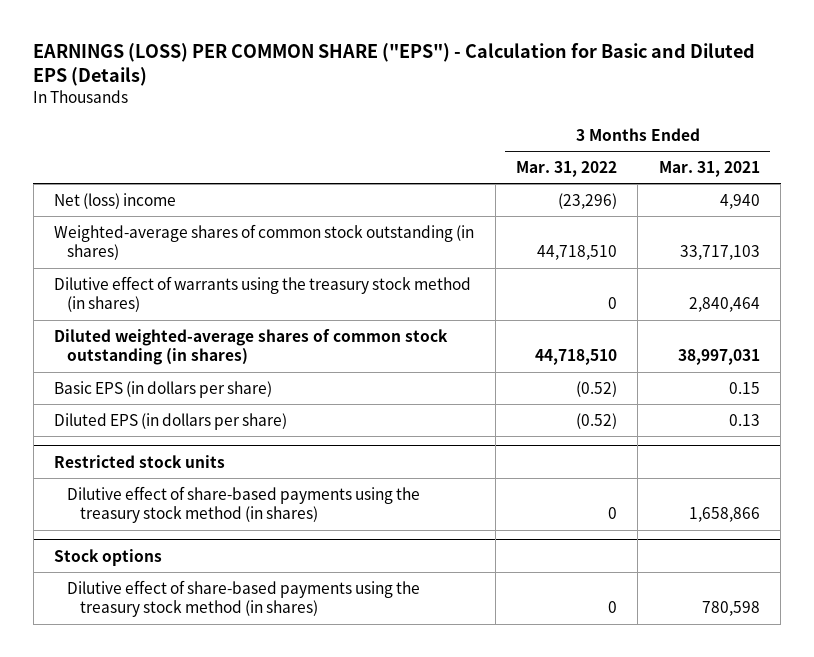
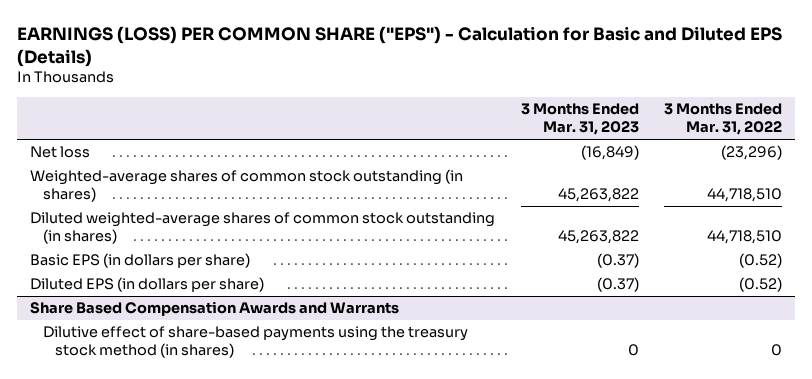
- | 3 Months Ended Mar. 31, 2022 | 3 Months Ended Mar. 31, 2021
+ | 3 Months Ended Mar. 31, 2023 | 3 Months Ended Mar. 31, 2022
- Net (loss) income | (23,296) | 4,940
+ Net loss | (16,849) | (23,296)
- Dilutive effect of warrants using the treasury stock method (in shares) | 0 | 2,840,464
- Restricted stock units
- Dilutive effect of share-based payments using the treasury stock method (in shares) | 0 | 1,658,866
- Stock options
+ Share Based Compensation Awards and Warrants

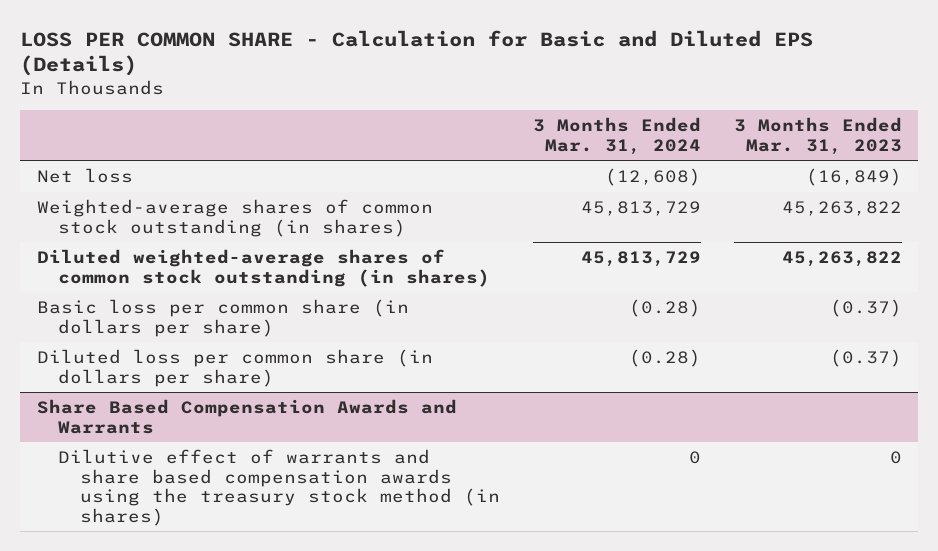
- EARNINGS (LOSS) PER COMMON SHARE ("EPS") - Calculation for Basic and Diluted EPS (Details)
+ LOSS PER COMMON SHARE - Calculation for Basic and Diluted EPS (Details)
- | 3 Months Ended Mar. 31, 2023 | 3 Months Ended Mar. 31, 2022
+ | 3 Months Ended Mar. 31, 2024 | 3 Months Ended Mar. 31, 2023
- Basic EPS (in dollars per share) | (0.37) | (0.52)
- Diluted EPS (in dollars per share) | (0.37) | (0.52)
+ Basic loss per common share (in dollars per share) | (0.28) | (0.37)
+ Diluted loss per common share (in dollars per share) | (0.28) | (0.37)
@ Share Based Compensation Awards and Warrants
- Dilutive effect of share-based payments using the treasury stock method (in shares) | 0 | 0
+ Dilutive effect of warrants and share based compensation awards using the treasury stock method (in shares) | 0 | 0

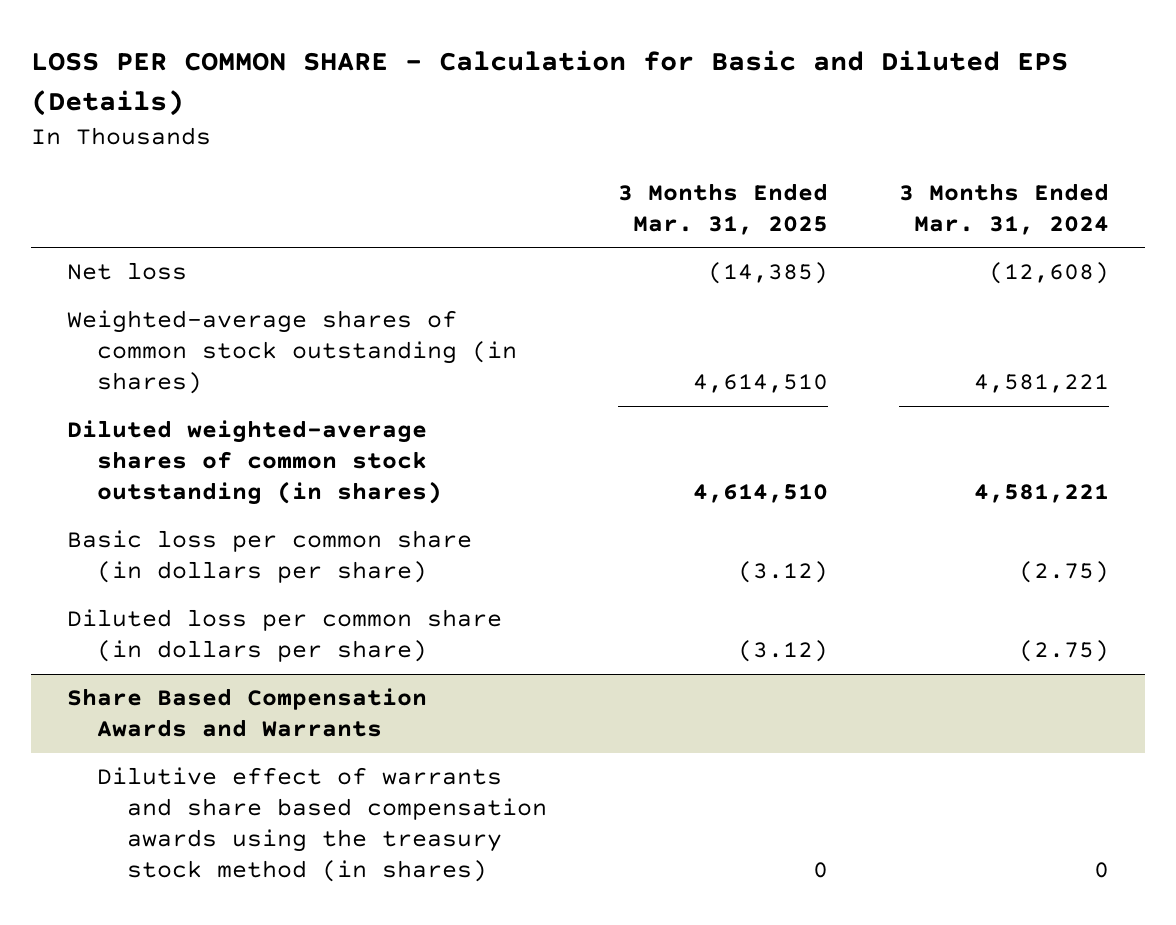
- | 3 Months Ended Mar. 31, 2024 | 3 Months Ended Mar. 31, 2023
+ | 3 Months Ended Mar. 31, 2025 | 3 Months Ended Mar. 31, 2024
- Weighted-average shares of common stock outstanding (in shares) | 45,813,729 | 45,263,822
- Diluted weighted-average shares of common stock outstanding (in shares) | 45,813,729 | 45,263,822
- Basic loss per common share (in dollars per share) | (0.28) | (0.37)
- Diluted loss per common share (in dollars per share) | (0.28) | (0.37)
+ Weighted-average shares of common stock outstanding (in shares) | 4,614,510 | 4,581,221
+ Diluted weighted-average shares of common stock outstanding (in shares) | 4,614,510 | 4,581,221
+ Basic loss per common share (in dollars per share) | (3.12) | (2.75)
+ Diluted loss per common share (in dollars per share) | (3.12) | (2.75)

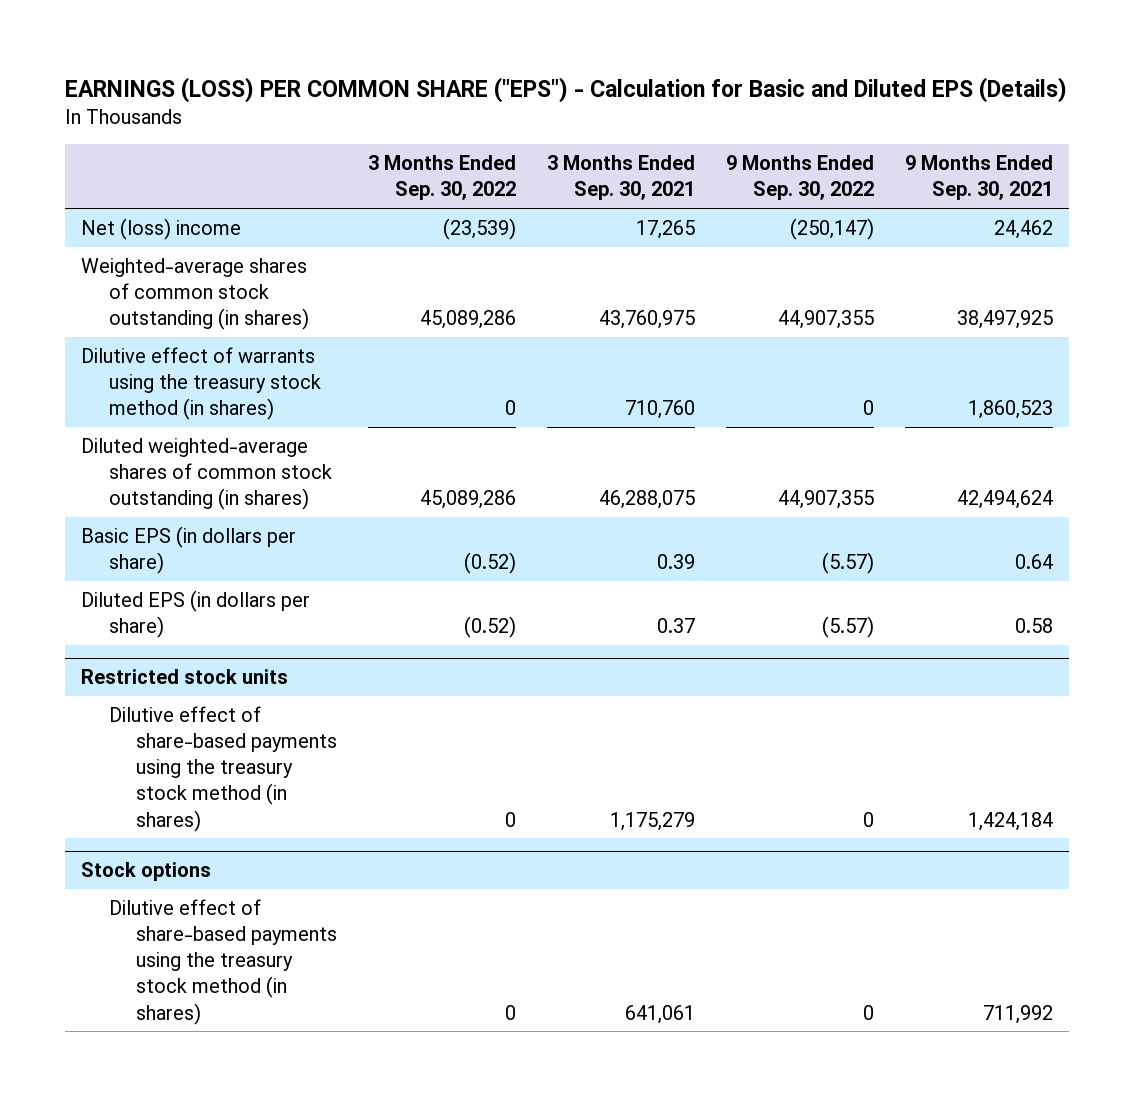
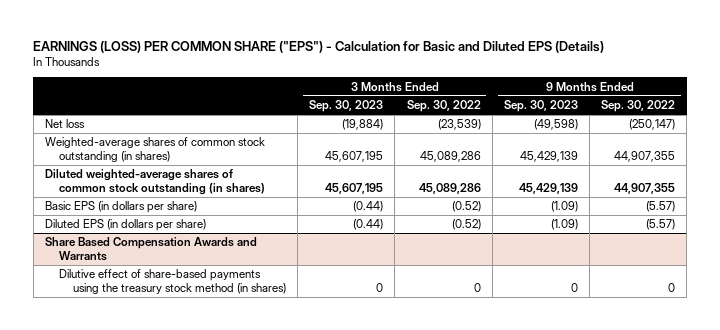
- | 3 Months Ended Sep. 30, 2022 | 3 Months Ended Sep. 30, 2021 | 9 Months Ended Sep. 30, 2022 | 9 Months Ended Sep. 30, 2021
+ | 3 Months Ended Sep. 30, 2023 | 3 Months Ended Sep. 30, 2022 | 9 Months Ended Sep. 30, 2023 | 9 Months Ended Sep. 30, 2022
- Net (loss) income | (23,539) | 17,265 | (250,147) | 24,462
+ Net loss | (19,884) | (23,539) | (49,598) | (250,147)
- Dilutive effect of warrants using the treasury stock method (in shares) | 0 | 710,760 | 0 | 1,860,523
- Restricted stock units
- Dilutive effect of share-based payments using the treasury stock method (in shares) | 0 | 1,175,279 | 0 | 1,424,184
- Stock options
+ Share Based Compensation Awards and Warrants

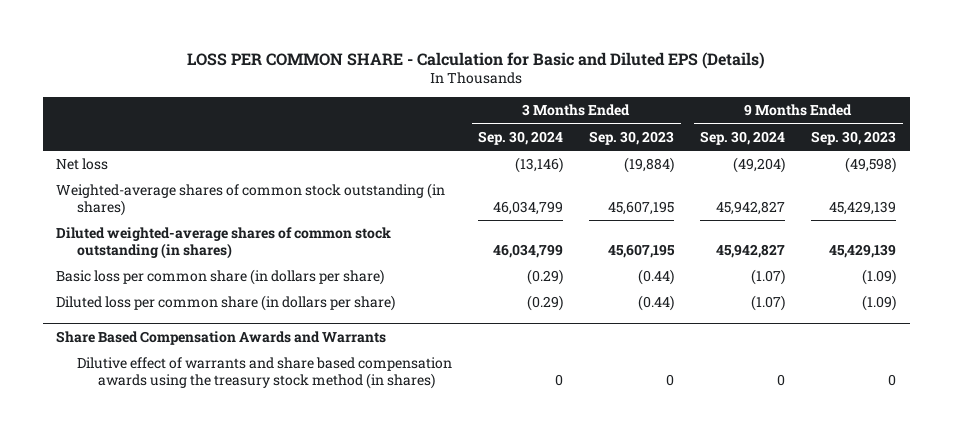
- EARNINGS (LOSS) PER COMMON SHARE ("EPS") - Calculation for Basic and Diluted EPS (Details)
+ LOSS PER COMMON SHARE - Calculation for Basic and Diluted EPS (Details)
- | 3 Months Ended Sep. 30, 2023 | 3 Months Ended Sep. 30, 2022 | 9 Months Ended Sep. 30, 2023 | 9 Months Ended Sep. 30, 2022
+ | 3 Months Ended Sep. 30, 2024 | 3 Months Ended Sep. 30, 2023 | 9 Months Ended Sep. 30, 2024 | 9 Months Ended Sep. 30, 2023
- Basic EPS (in dollars per share) | (0.44) | (0.52) | (1.09) | (5.57)
- Diluted EPS (in dollars per share) | (0.44) | (0.52) | (1.09) | (5.57)
+ Basic loss per common share (in dollars per share) | (0.29) | (0.44) | (1.07) | (1.09)
+ Diluted loss per common share (in dollars per share) | (0.29) | (0.44) | (1.07) | (1.09)
@ Share Based Compensation Awards and Warrants
- Dilutive effect of share-based payments using the treasury stock method (in shares) | 0 | 0 | 0 | 0
+ Dilutive effect of warrants and share based compensation awards using the treasury stock method (in shares) | 0 | 0 | 0 | 0

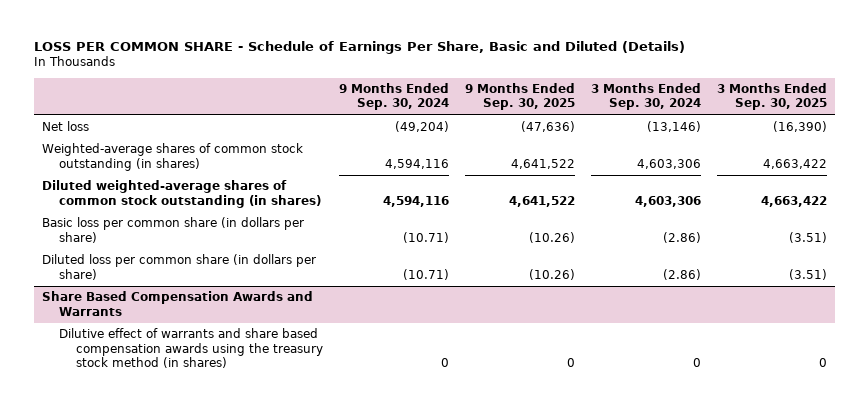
- LOSS PER COMMON SHARE - Calculation for Basic and Diluted EPS (Details)
+ LOSS PER COMMON SHARE - Schedule of Earnings Per Share, Basic and Diluted (Details)
- | 3 Months Ended Sep. 30, 2024 | 3 Months Ended Sep. 30, 2023 | 9 Months Ended Sep. 30, 2024 | 9 Months Ended Sep. 30, 2023
+ | 9 Months Ended Sep. 30, 2024 | 9 Months Ended Sep. 30, 2025 | 3 Months Ended Sep. 30, 2024 | 3 Months Ended Sep. 30, 2025
- Weighted-average shares of common stock outstanding (in shares) | 46,034,799 | 45,607,195 | 45,942,827 | 45,429,139
- Diluted weighted-average shares of common stock outstanding (in shares) | 46,034,799 | 45,607,195 | 45,942,827 | 45,429,139
- Basic loss per common share (in dollars per share) | (0.29) | (0.44) | (1.07) | (1.09)
- Diluted loss per common share (in dollars per share) | (0.29) | (0.44) | (1.07) | (1.09)
+ Weighted-average shares of common stock outstanding (in shares) | 4,594,116 | 4,641,522 | 4,603,306 | 4,663,422
+ Diluted weighted-average shares of common stock outstanding (in shares) | 4,594,116 | 4,641,522 | 4,603,306 | 4,663,422
+ Basic loss per common share (in dollars per share) | (10.71) | (10.26) | (2.86) | (3.51)
+ Diluted loss per common share (in dollars per share) | (10.71) | (10.26) | (2.86) | (3.51)

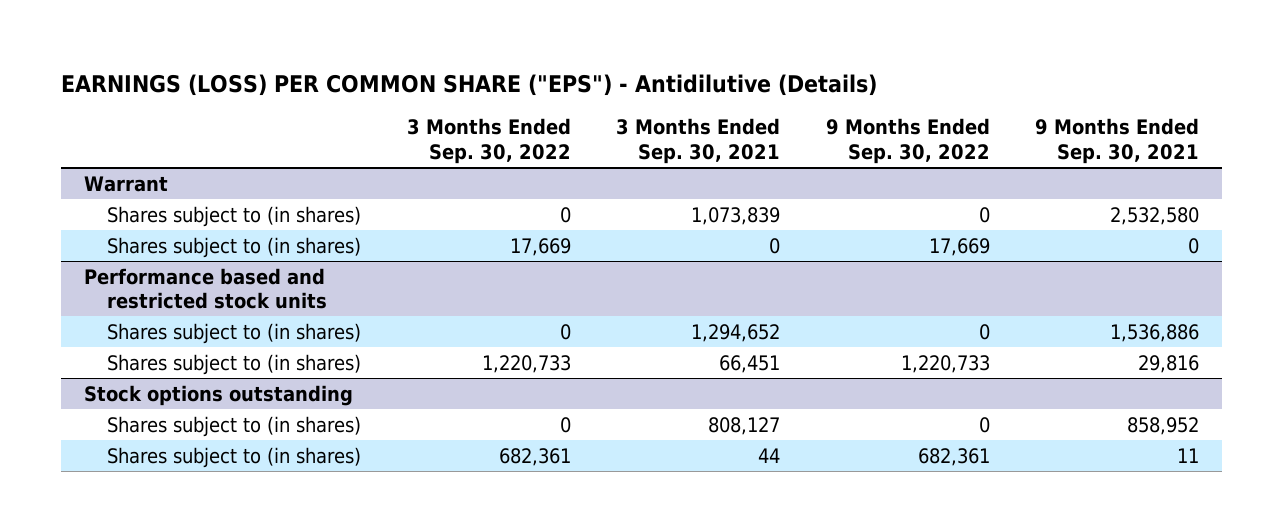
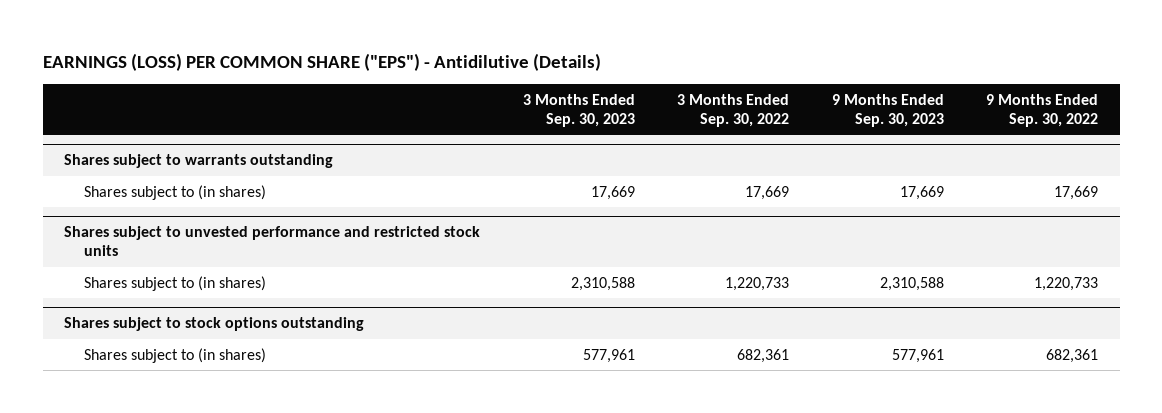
- | 3 Months Ended Sep. 30, 2022 | 3 Months Ended Sep. 30, 2021 | 9 Months Ended Sep. 30, 2022 | 9 Months Ended Sep. 30, 2021
+ | 3 Months Ended Sep. 30, 2023 | 3 Months Ended Sep. 30, 2022 | 9 Months Ended Sep. 30, 2023 | 9 Months Ended Sep. 30, 2022
- Warrant
- Shares subject to (in shares) | 0 | 1,073,839 | 0 | 2,532,580
+ Shares subject to warrants outstanding
- Performance based and restricted stock units
- Shares subject to (in shares) | 0 | 1,294,652 | 0 | 1,536,886
+ Shares subject to unvested performance and restricted stock units
- Stock options outstanding
- Shares subject to (in shares) | 0 | 808,127 | 0 | 858,952
+ Shares subject to stock options outstanding

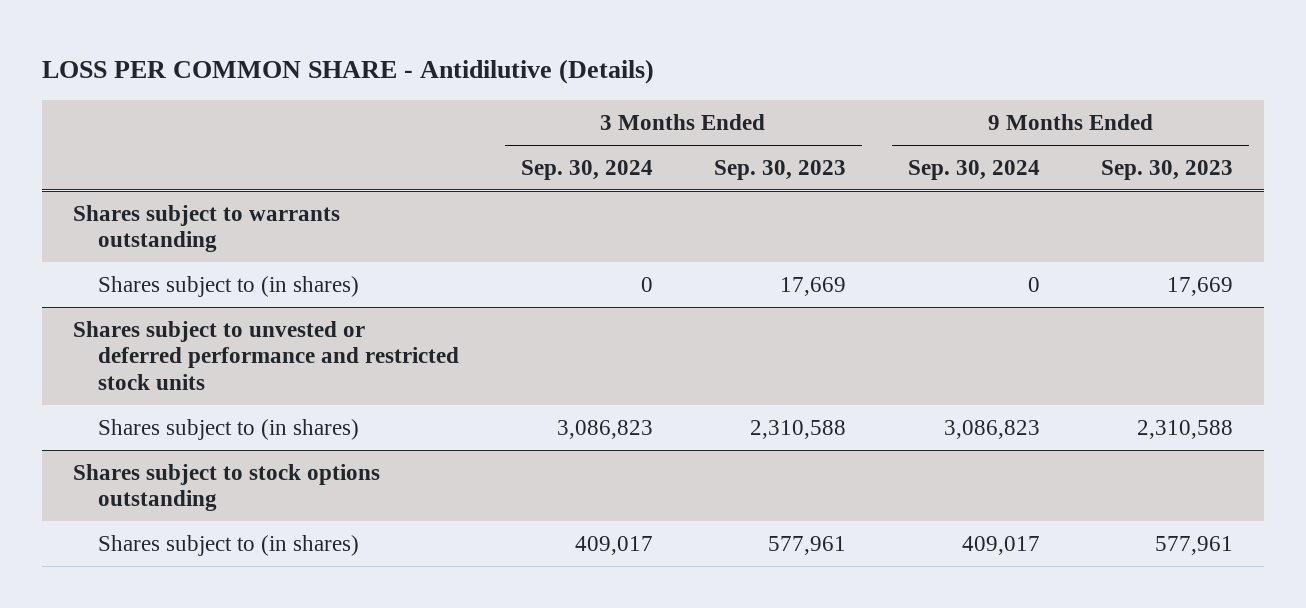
- EARNINGS (LOSS) PER COMMON SHARE ("EPS") - Antidilutive (Details)
+ LOSS PER COMMON SHARE - Antidilutive (Details)
- | 3 Months Ended Sep. 30, 2023 | 3 Months Ended Sep. 30, 2022 | 9 Months Ended Sep. 30, 2023 | 9 Months Ended Sep. 30, 2022
+ | 3 Months Ended Sep. 30, 2024 | 3 Months Ended Sep. 30, 2023 | 9 Months Ended Sep. 30, 2024 | 9 Months Ended Sep. 30, 2023
- Shares subject to unvested performance and restricted stock units
+ Shares subject to unvested or deferred performance and restricted stock units

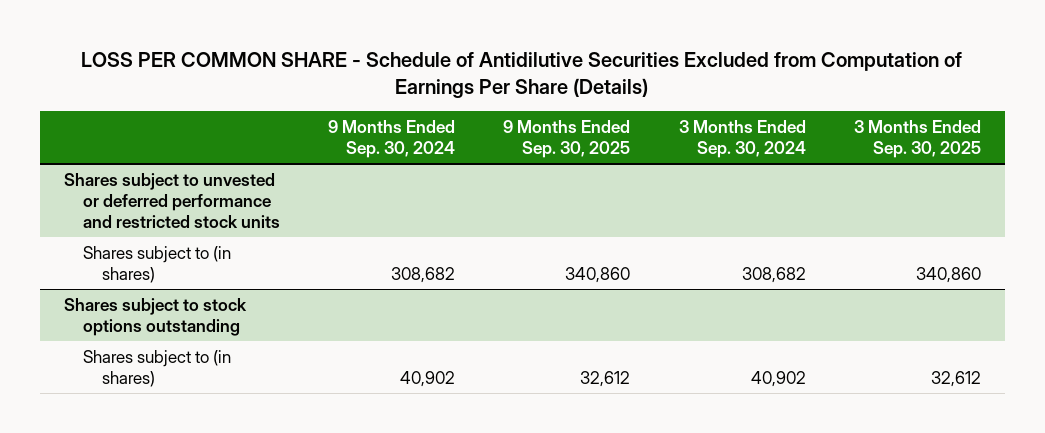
- LOSS PER COMMON SHARE - Antidilutive (Details)
+ LOSS PER COMMON SHARE - Schedule of Antidilutive Securities Excluded from Computation of Earnings Per Share (Details)
- | 3 Months Ended Sep. 30, 2024 | 3 Months Ended Sep. 30, 2023 | 9 Months Ended Sep. 30, 2024 | 9 Months Ended Sep. 30, 2023
+ | 9 Months Ended Sep. 30, 2024 | 9 Months Ended Sep. 30, 2025 | 3 Months Ended Sep. 30, 2024 | 3 Months Ended Sep. 30, 2025
- Shares subject to warrants outstanding
- Shares subject to (in shares) | 0 | 17,669 | 0 | 17,669
@ Shares subject to unvested or deferred performance and restricted stock units
- Shares subject to (in shares) | 3,086,823 | 2,310,588 | 3,086,823 | 2,310,588
+ Shares subject to (in shares) | 308,682 | 340,860 | 308,682 | 340,860
@ Shares subject to stock options outstanding
- Shares subject to (in shares) | 409,017 | 577,961 | 409,017 | 577,961
+ Shares subject to (in shares) | 40,902 | 32,612 | 40,902 | 32,612

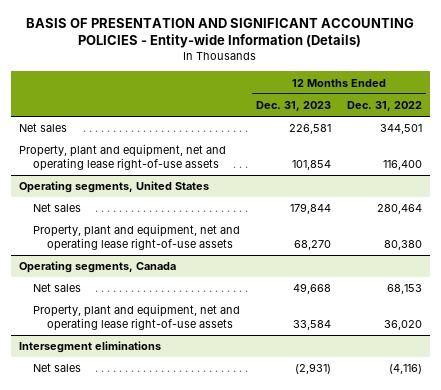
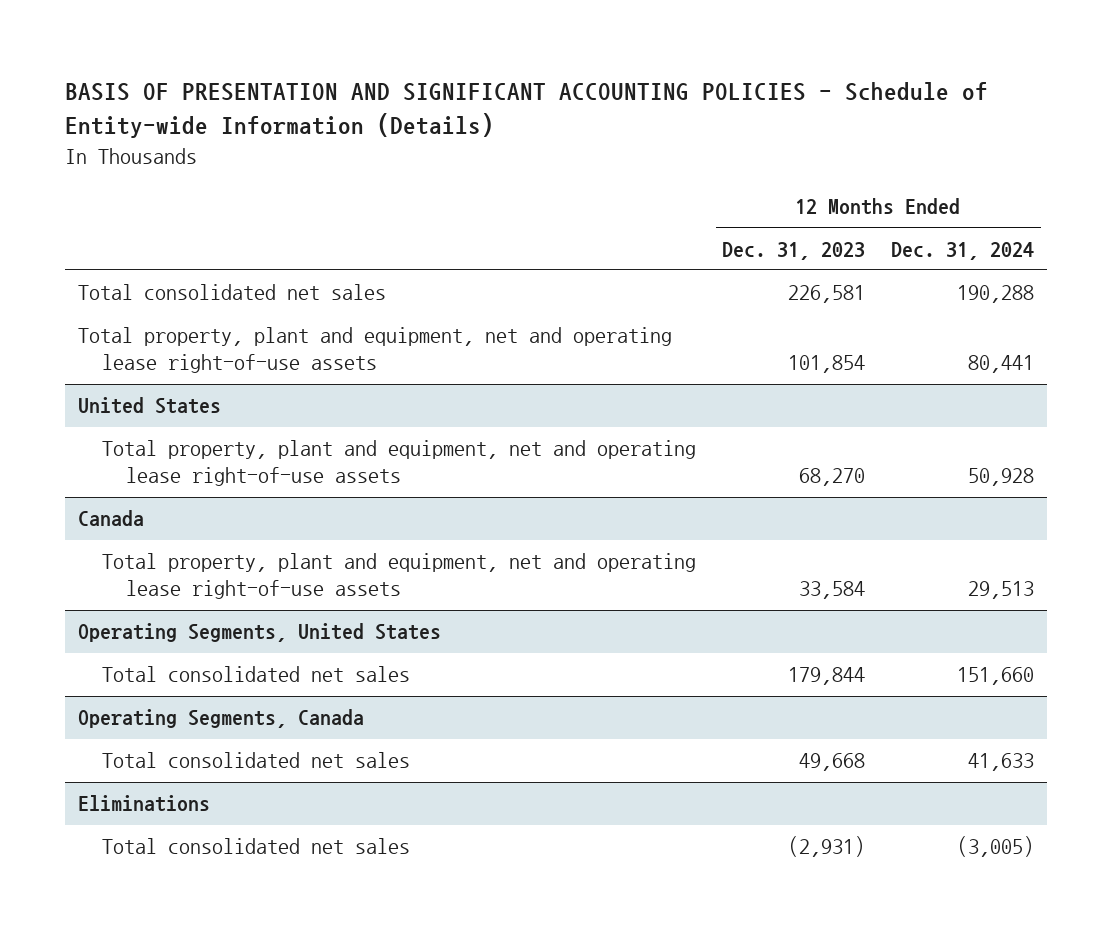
- BASIS OF PRESENTATION AND SIGNIFICANT ACCOUNTING POLICIES - Entity-wide Information (Details)
+ BASIS OF PRESENTATION AND SIGNIFICANT ACCOUNTING POLICIES - Schedule of Entity-wide Information (Details)
- | 12 Months Ended Dec. 31, 2023 | 12 Months Ended Dec. 31, 2022
+ | 12 Months Ended Dec. 31, 2023 | 12 Months Ended Dec. 31, 2024
- Net sales | 226,581 | 344,501
- Property, plant and equipment, net and operating lease right-of-use assets | 101,854 | 116,400
- Operating segments, United States
- Net sales | 179,844 | 280,464
- Property, plant and equipment, net and operating lease right-of-use assets | 68,270 | 80,380
- Operating segments, Canada
- Net sales | 49,668 | 68,153
- Property, plant and equipment, net and operating lease right-of-use assets | 33,584 | 36,020
- Intersegment eliminations
- Net sales | (2,931) | (4,116)
+ Total consolidated net sales | 226,581 | 190,288
+ Total property, plant and equipment, net and operating lease right-of-use assets | 101,854 | 80,441
+ United States
+ Total property, plant and equipment, net and operating lease right-of-use assets | 68,270 | 50,928
+ Canada
+ Total property, plant and equipment, net and operating lease right-of-use assets | 33,584 | 29,513
+ Operating Segments, United States
+ Total consolidated net sales | 179,844 | 151,660
+ Operating Segments, Canada
+ Total consolidated net sales | 49,668 | 41,633
+ Eliminations
+ Total consolidated net sales | (2,931) | (3,005)

